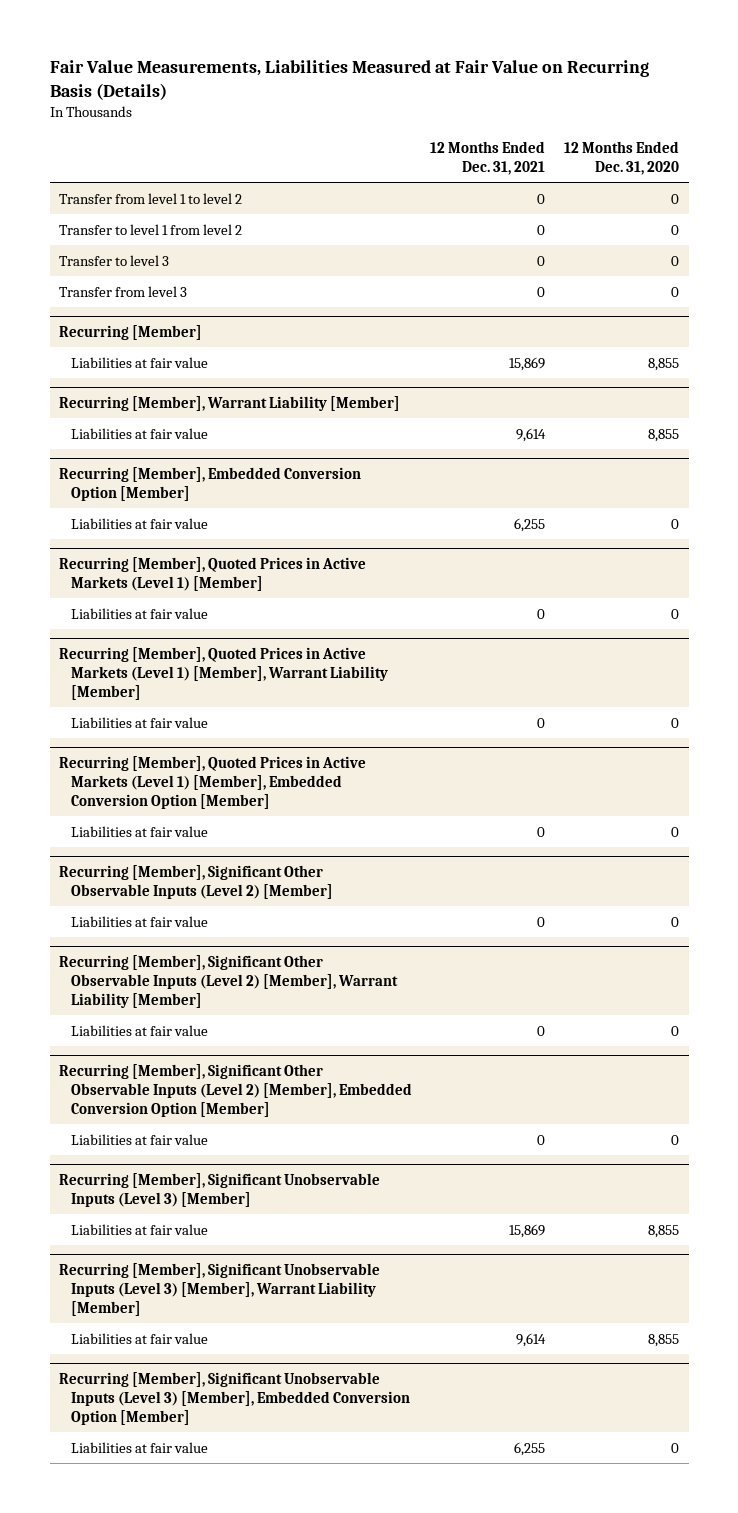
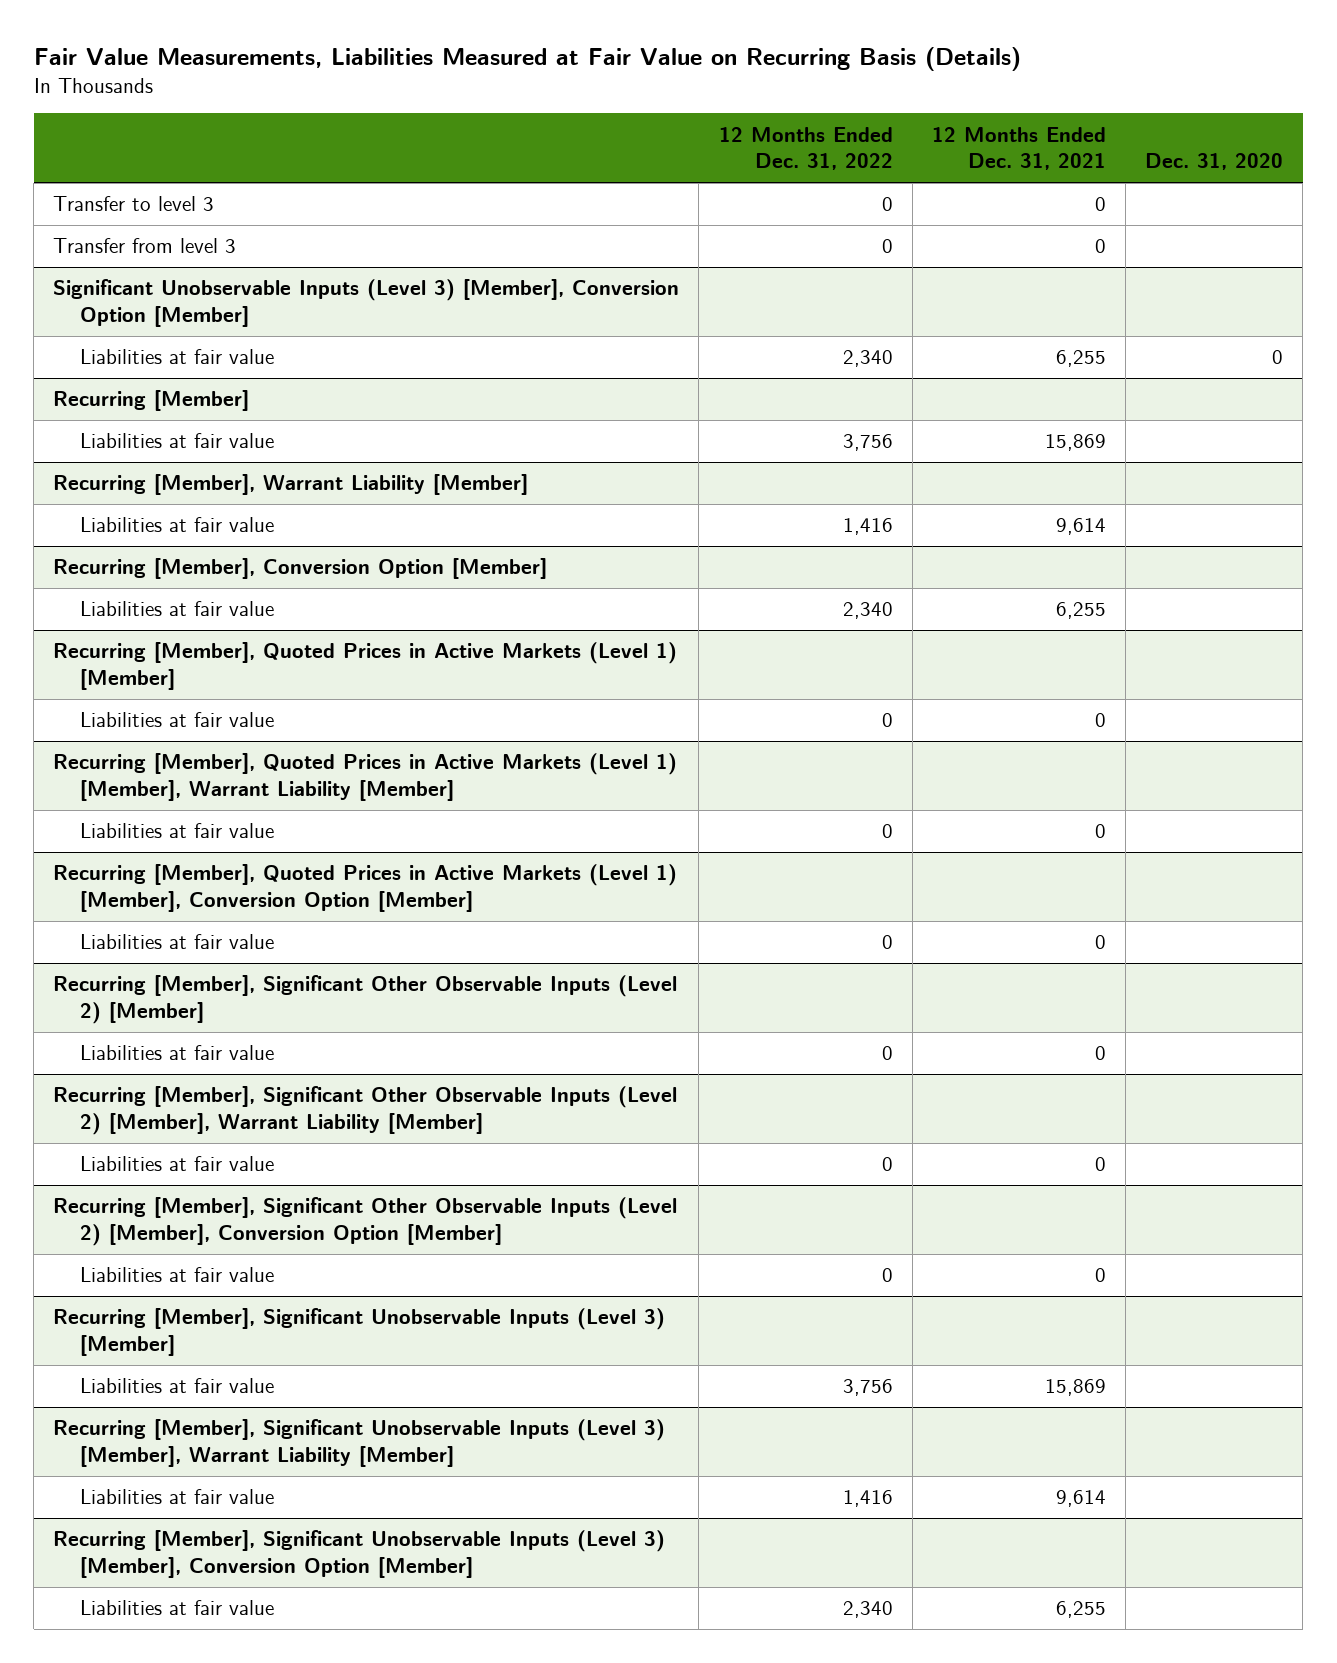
- | 12 Months Ended Dec. 31, 2021 | 12 Months Ended Dec. 31, 2020
+ | 12 Months Ended Dec. 31, 2022 | 12 Months Ended Dec. 31, 2021 | Dec. 31, 2020
- Transfer from level 1 to level 2 | 0 | 0
- Transfer to level 1 from level 2 | 0 | 0
+ Significant Unobservable Inputs (Level 3) [Member], Conversion Option [Member]
+ Liabilities at fair value | 2,340 | 6,255 | 0
- Recurring [Member], Embedded Conversion Option [Member]
+ Recurring [Member], Conversion Option [Member]
- Recurring [Member], Quoted Prices in Active Markets (Level 1) [Member], Embedded Conversion Option [Member]
+ Recurring [Member], Quoted Prices in Active Markets (Level 1) [Member], Conversion Option [Member]
- Recurring [Member], Significant Other Observable Inputs (Level 2) [Member], Embedded Conversion Option [Member]
+ Recurring [Member], Significant Other Observable Inputs (Level 2) [Member], Conversion Option [Member]
- Recurring [Member], Significant Unobservable Inputs (Level 3) [Member], Embedded Conversion Option [Member]
+ Recurring [Member], Significant Unobservable Inputs (Level 3) [Member], Conversion Option [Member]

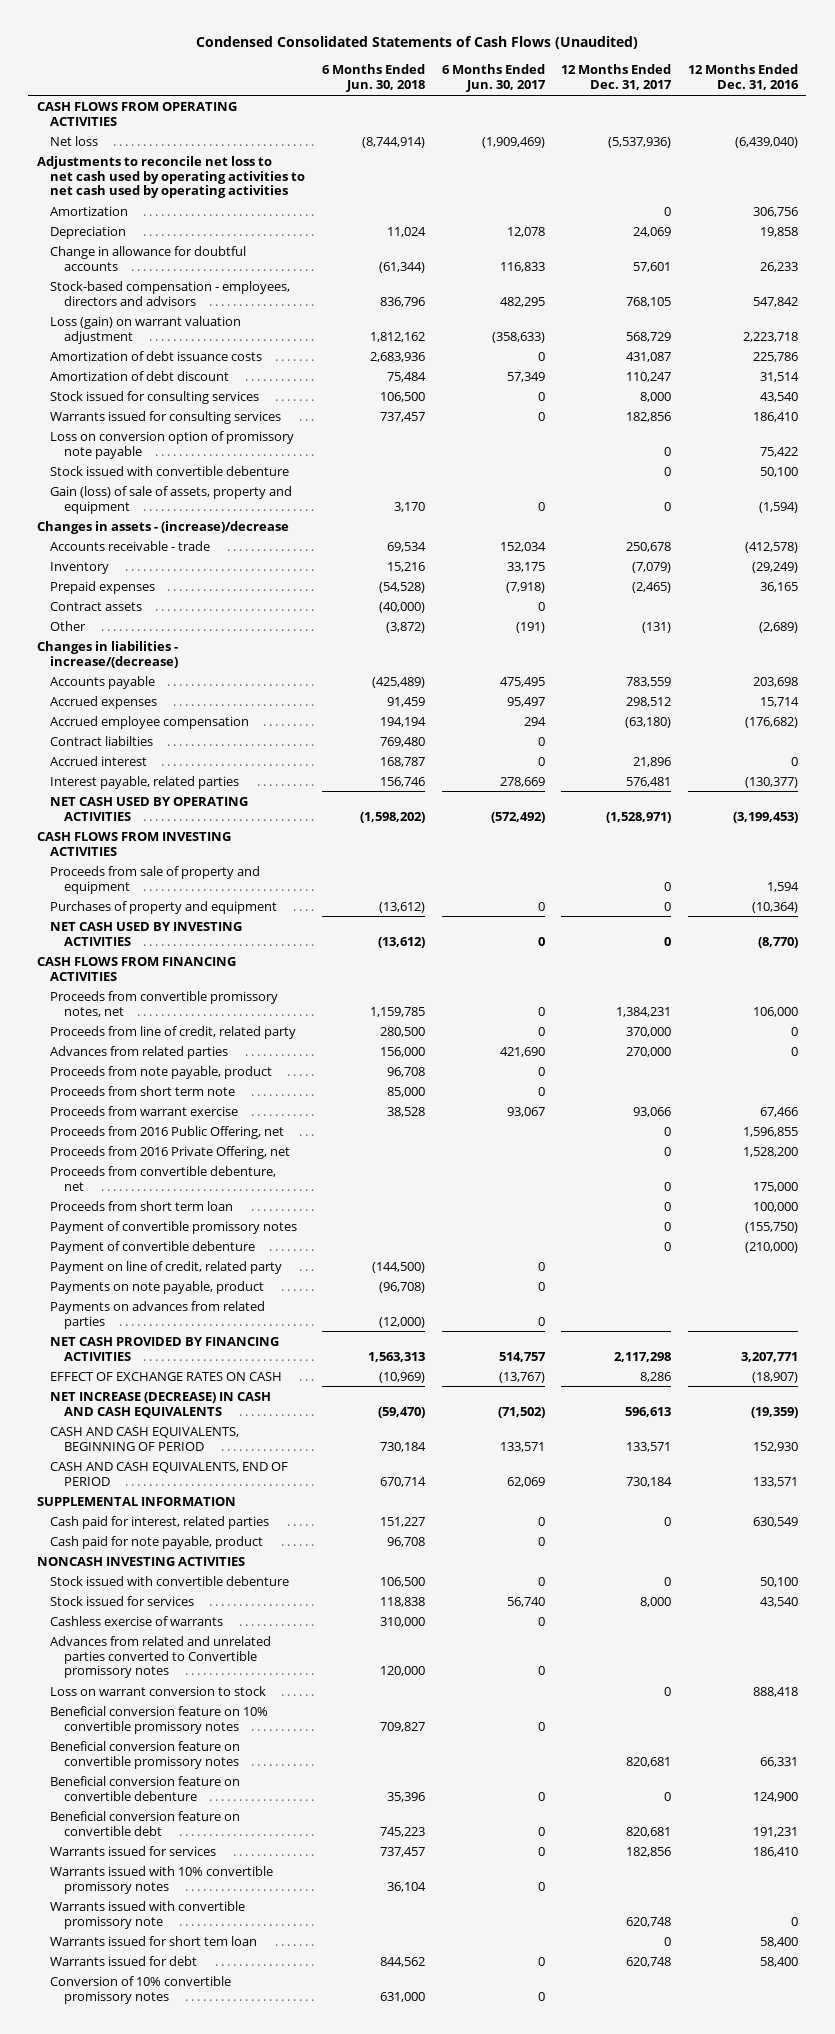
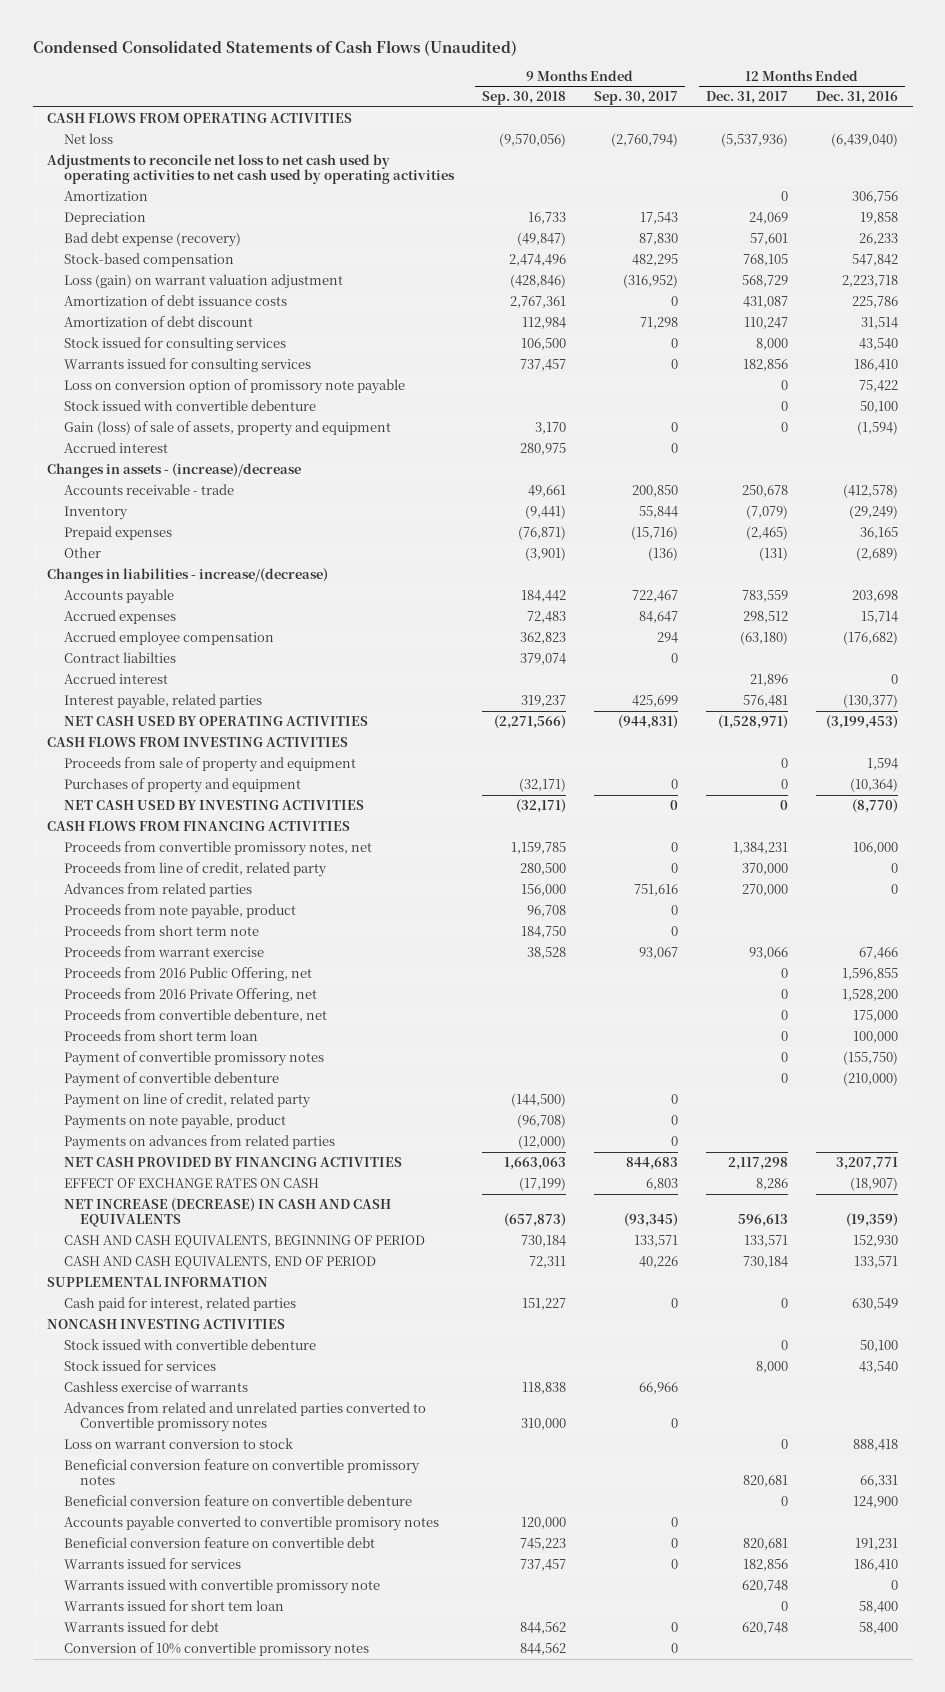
- | 6 Months Ended Jun. 30, 2018 | 6 Months Ended Jun. 30, 2017 | 12 Months Ended Dec. 31, 2017 | 12 Months Ended Dec. 31, 2016
+ | 9 Months Ended Sep. 30, 2018 | 9 Months Ended Sep. 30, 2017 | 12 Months Ended Dec. 31, 2017 | 12 Months Ended Dec. 31, 2016
- Change in allowance for doubtful accounts | (61,344) | 116,833 | 57,601 | 26,233
- Stock-based compensation - employees, directors and advisors | 836,796 | 482,295 | 768,105 | 547,842
+ Bad debt expense (recovery) | (49,847) | 87,830 | 57,601 | 26,233
+ Stock-based compensation | 2,474,496 | 482,295 | 768,105 | 547,842
+ Accrued interest | 280,975 | 0 | |
- Contract assets | (40,000) | 0 | |
- Cash paid for note payable, product | 96,708 | 0 | |
- Beneficial conversion feature on 10% convertible promissory notes | 709,827 | 0 | |
+ Accounts payable converted to convertible promisory notes | 120,000 | 0 | |
- Warrants issued with 10% convertible promissory notes | 36,104 | 0 | |

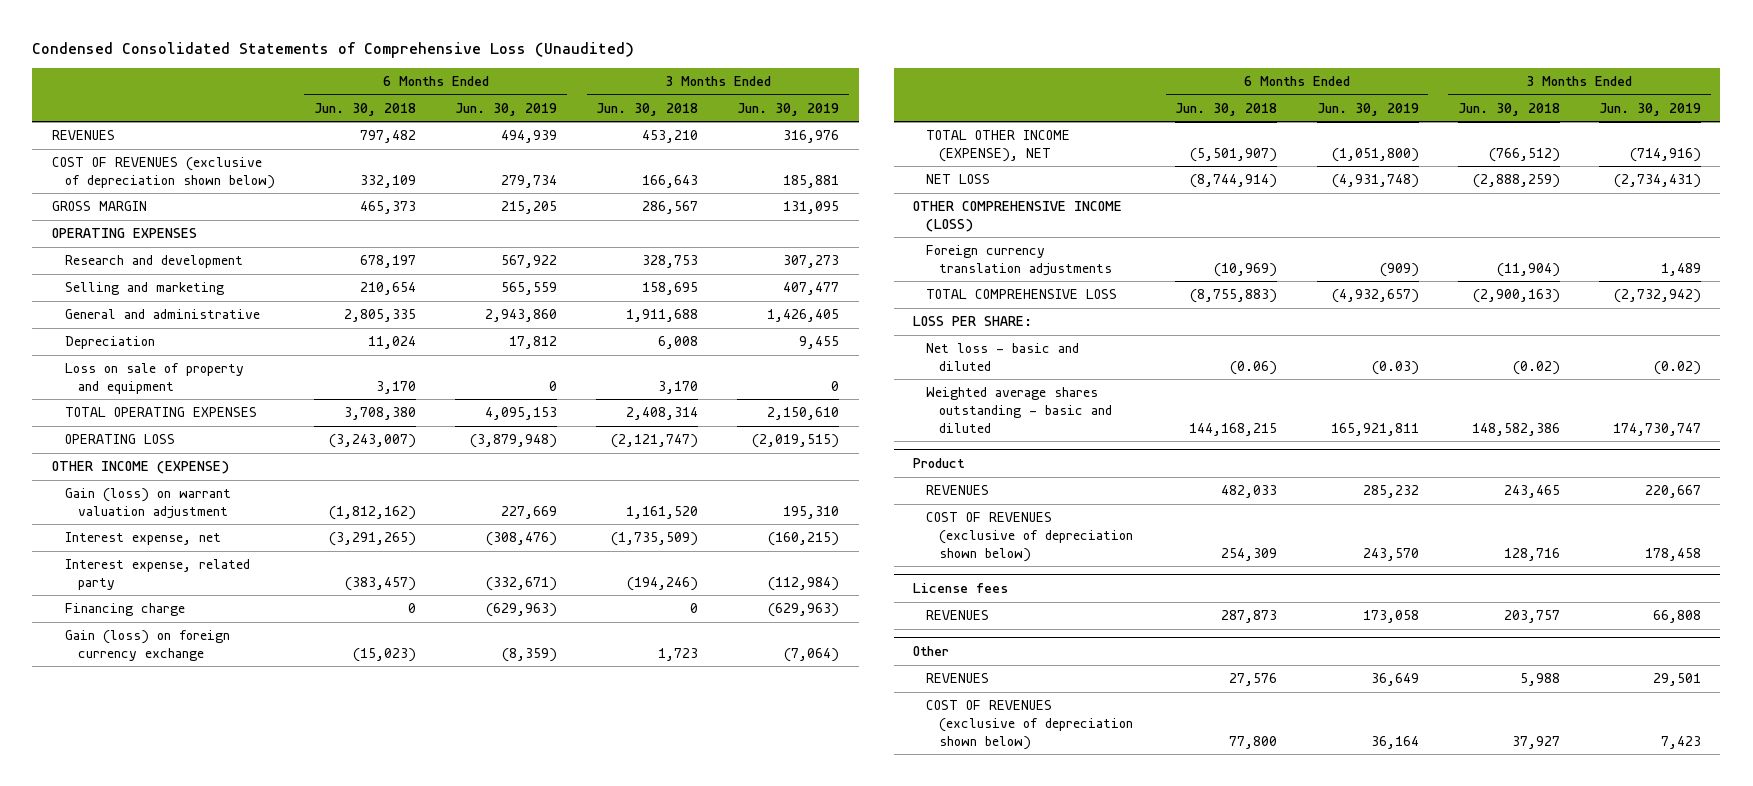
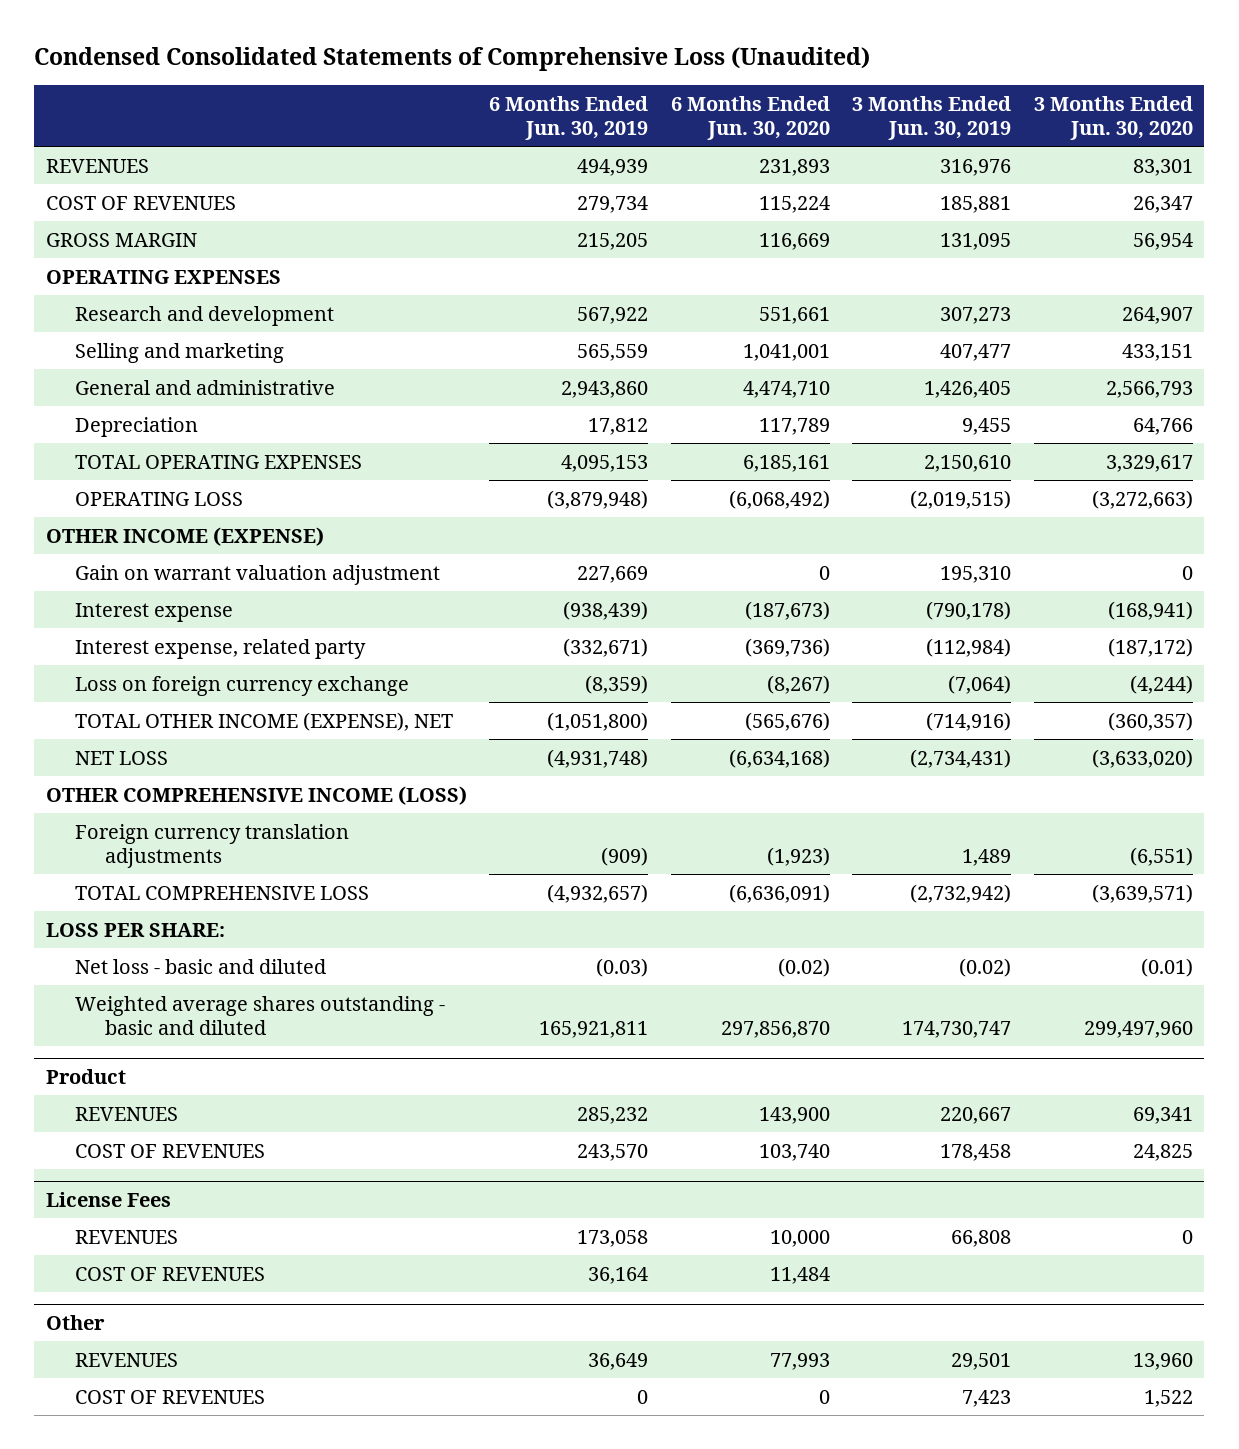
- | 6 Months Ended Jun. 30, 2018 | 6 Months Ended Jun. 30, 2019 | 3 Months Ended Jun. 30, 2018 | 3 Months Ended Jun. 30, 2019
+ | 6 Months Ended Jun. 30, 2019 | 6 Months Ended Jun. 30, 2020 | 3 Months Ended Jun. 30, 2019 | 3 Months Ended Jun. 30, 2020
- COST OF REVENUES (exclusive of depreciation shown below) | 332,109 | 279,734 | 166,643 | 185,881
+ COST OF REVENUES | 279,734 | 115,224 | 185,881 | 26,347
- Loss on sale of property and equipment | 3,170 | 0 | 3,170 | 0
- Gain (loss) on warrant valuation adjustment | (1,812,162) | 227,669 | 1,161,520 | 195,310
- Interest expense, net | (3,291,265) | (308,476) | (1,735,509) | (160,215)
+ Gain on warrant valuation adjustment | 227,669 | 0 | 195,310 | 0
+ Interest expense | (938,439) | (187,673) | (790,178) | (168,941)
- Financing charge | 0 | (629,963) | 0 | (629,963)
- Gain (loss) on foreign currency exchange | (15,023) | (8,359) | 1,723 | (7,064)
+ Loss on foreign currency exchange | (8,359) | (8,267) | (7,064) | (4,244)
@ Product
- COST OF REVENUES (exclusive of depreciation shown below) | 254,309 | 243,570 | 128,716 | 178,458
- License fees
@ Product
+ COST OF REVENUES | 243,570 | 103,740 | 178,458 | 24,825
+ License Fees
+ COST OF REVENUES | 36,164 | 11,484 | |
@ Other
- COST OF REVENUES (exclusive of depreciation shown below) | 77,800 | 36,164 | 37,927 | 7,423
+ COST OF REVENUES | 0 | 0 | 7,423 | 1,522

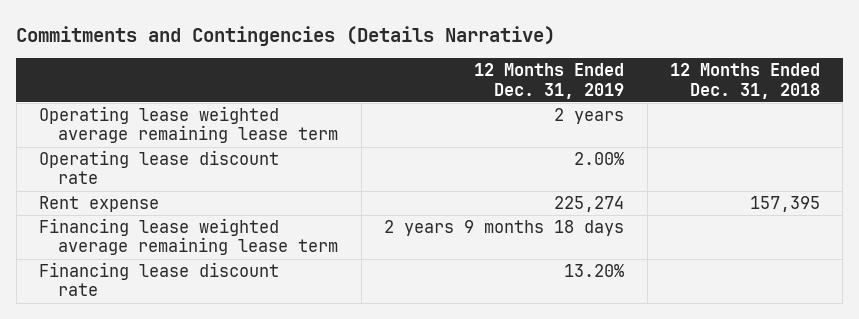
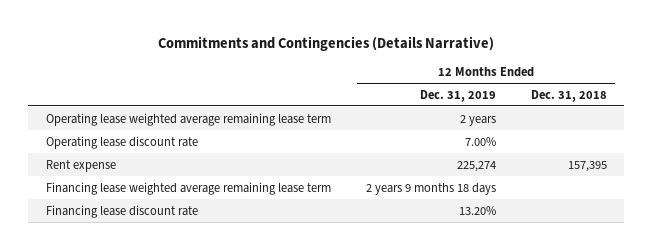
- Operating lease discount rate | 2.00% |
+ Operating lease discount rate | 7.00% |

